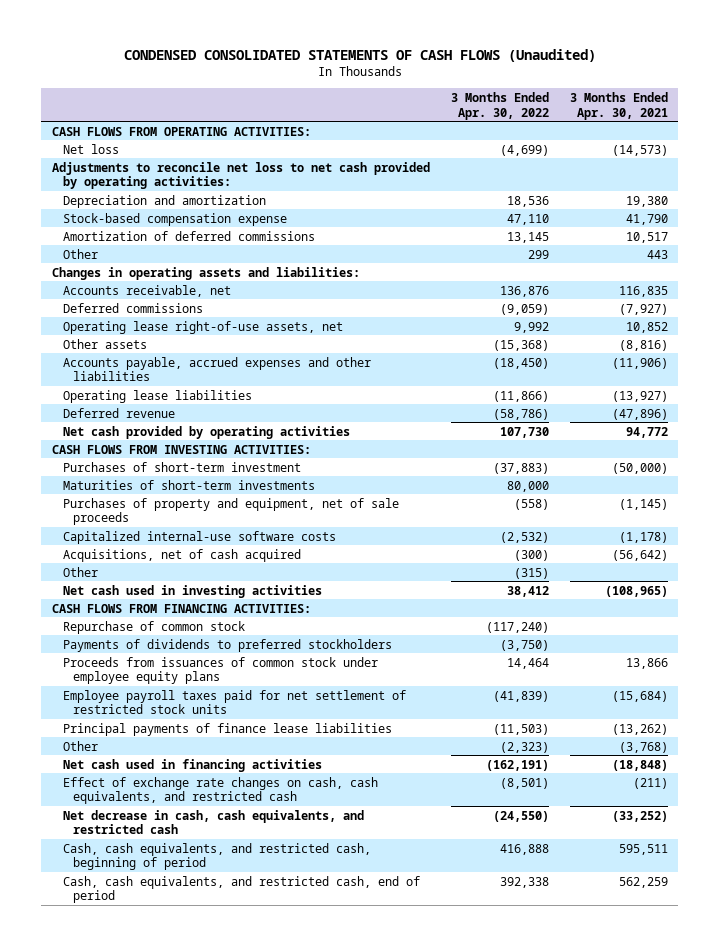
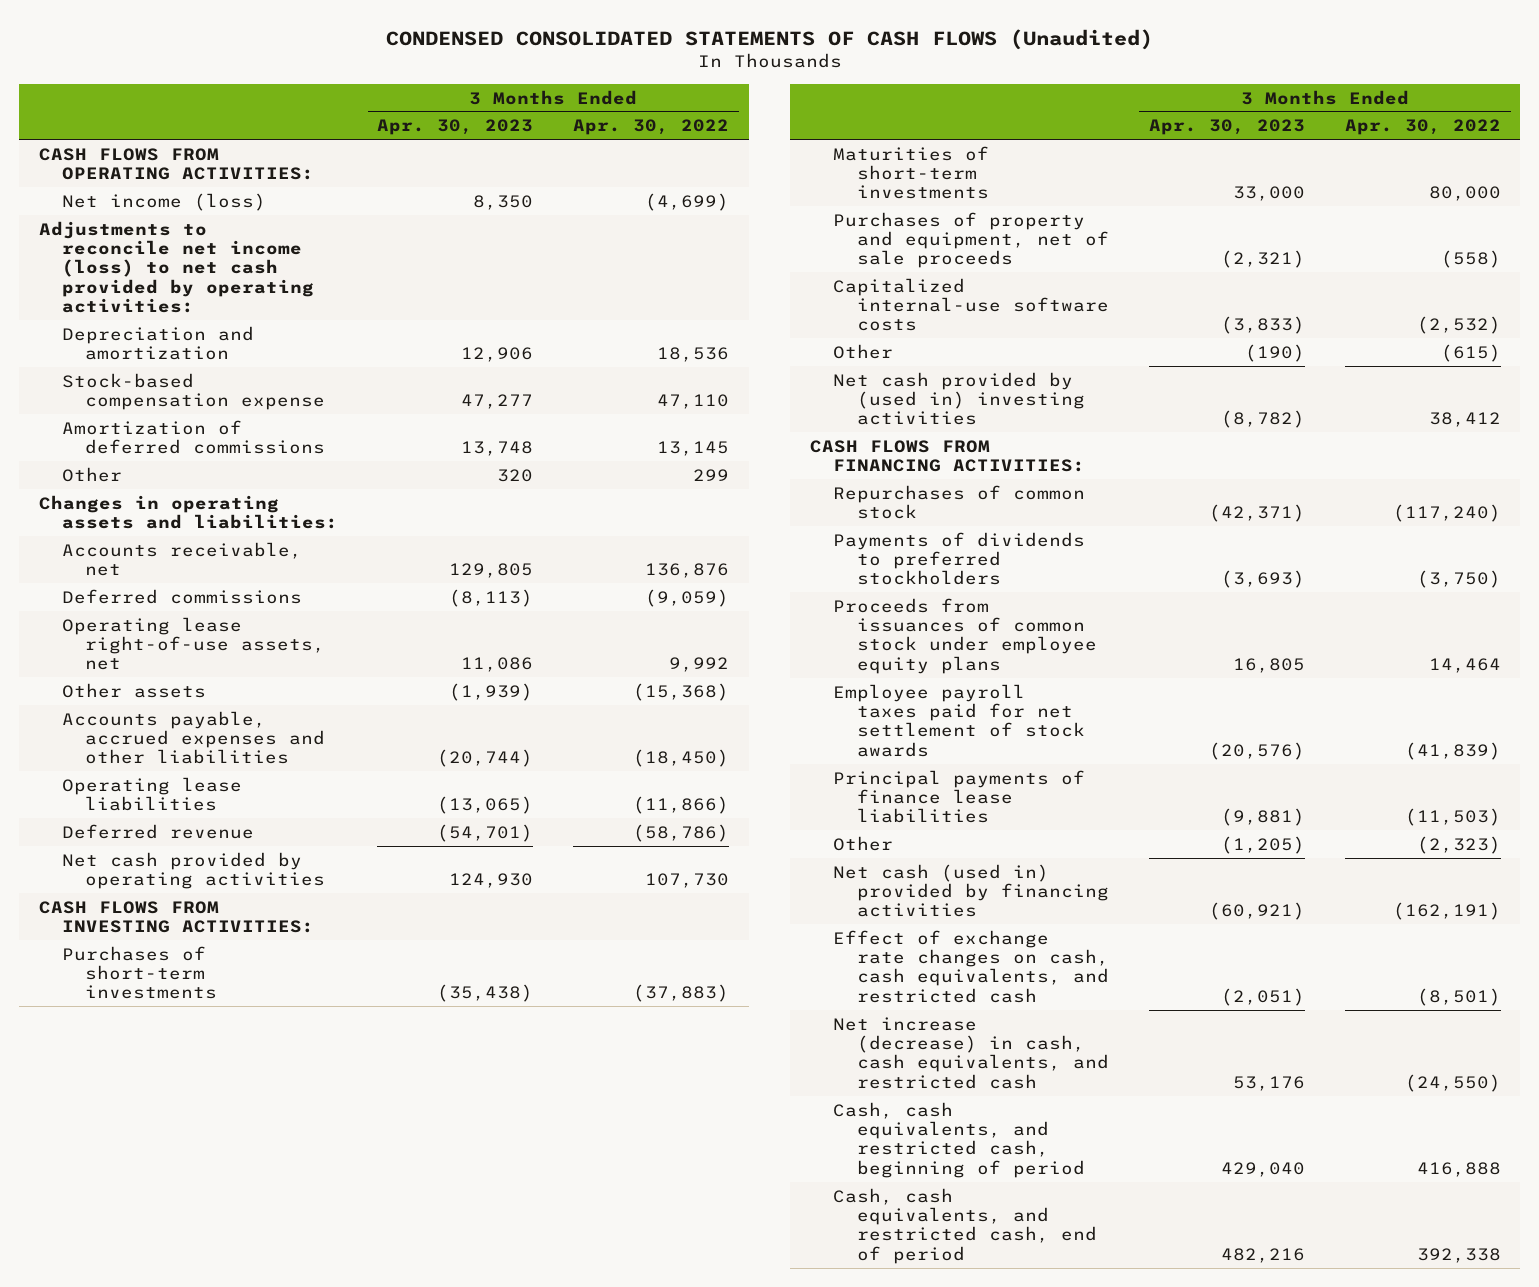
- | 3 Months Ended Apr. 30, 2022 | 3 Months Ended Apr. 30, 2021
+ | 3 Months Ended Apr. 30, 2023 | 3 Months Ended Apr. 30, 2022
- Net loss | (4,699) | (14,573)
- Adjustments to reconcile net loss to net cash provided by operating activities:
+ Net income (loss) | 8,350 | (4,699)
+ Adjustments to reconcile net income (loss) to net cash provided by operating activities:
- Purchases of short-term investment | (37,883) | (50,000)
+ Purchases of short-term investments | (35,438) | (37,883)
- Acquisitions, net of cash acquired | (300) | (56,642)
- Other | (315) |
- Net cash used in investing activities | 38,412 | (108,965)
+ Other | (190) | (615)
+ Net cash provided by (used in) investing activities | (8,782) | 38,412
- Repurchase of common stock | (117,240) |
+ Repurchases of common stock | (42,371) | (117,240)
- Employee payroll taxes paid for net settlement of restricted stock units | (41,839) | (15,684)
+ Employee payroll taxes paid for net settlement of stock awards | (20,576) | (41,839)
- Net cash used in financing activities | (162,191) | (18,848)
+ Net cash (used in) provided by financing activities | (60,921) | (162,191)
- Net decrease in cash, cash equivalents, and restricted cash | (24,550) | (33,252)
+ Net increase (decrease) in cash, cash equivalents, and restricted cash | 53,176 | (24,550)

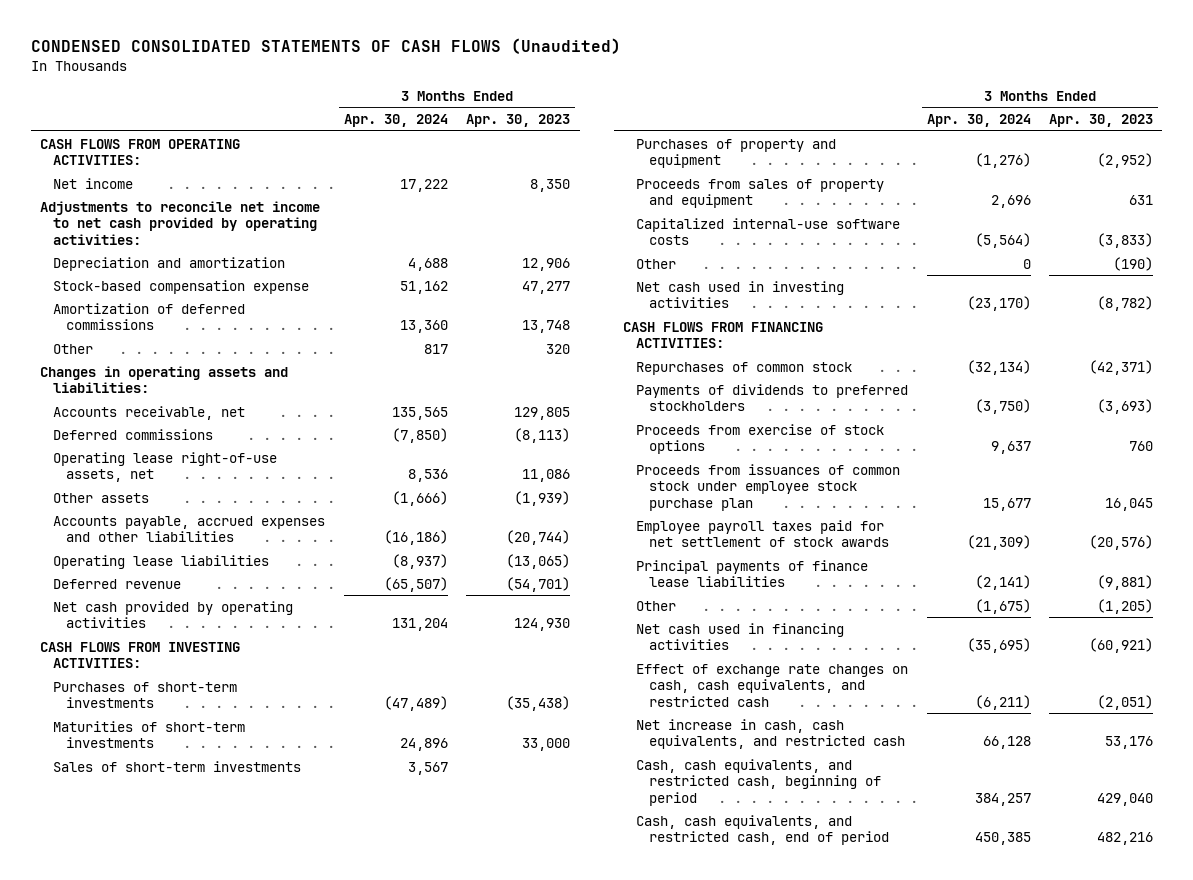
- | 3 Months Ended Apr. 30, 2023 | 3 Months Ended Apr. 30, 2022
+ | 3 Months Ended Apr. 30, 2024 | 3 Months Ended Apr. 30, 2023
- Net income (loss) | 8,350 | (4,699)
- Adjustments to reconcile net income (loss) to net cash provided by operating activities:
+ Net income | 17,222 | 8,350
+ Adjustments to reconcile net income to net cash provided by operating activities:
- Purchases of property and equipment, net of sale proceeds | (2,321) | (558)
+ Sales of short-term investments | 3,567 |
+ Purchases of property and equipment | (1,276) | (2,952)
+ Proceeds from sales of property and equipment | 2,696 | 631
- Net cash provided by (used in) investing activities | (8,782) | 38,412
+ Net cash used in investing activities | (23,170) | (8,782)
- Proceeds from issuances of common stock under employee equity plans | 16,805 | 14,464
+ Proceeds from exercise of stock options | 9,637 | 760
+ Proceeds from issuances of common stock under employee stock purchase plan | 15,677 | 16,045
- Net cash (used in) provided by financing activities | (60,921) | (162,191)
+ Net cash used in financing activities | (35,695) | (60,921)
- Net increase (decrease) in cash, cash equivalents, and restricted cash | 53,176 | (24,550)
+ Net increase in cash, cash equivalents, and restricted cash | 66,128 | 53,176

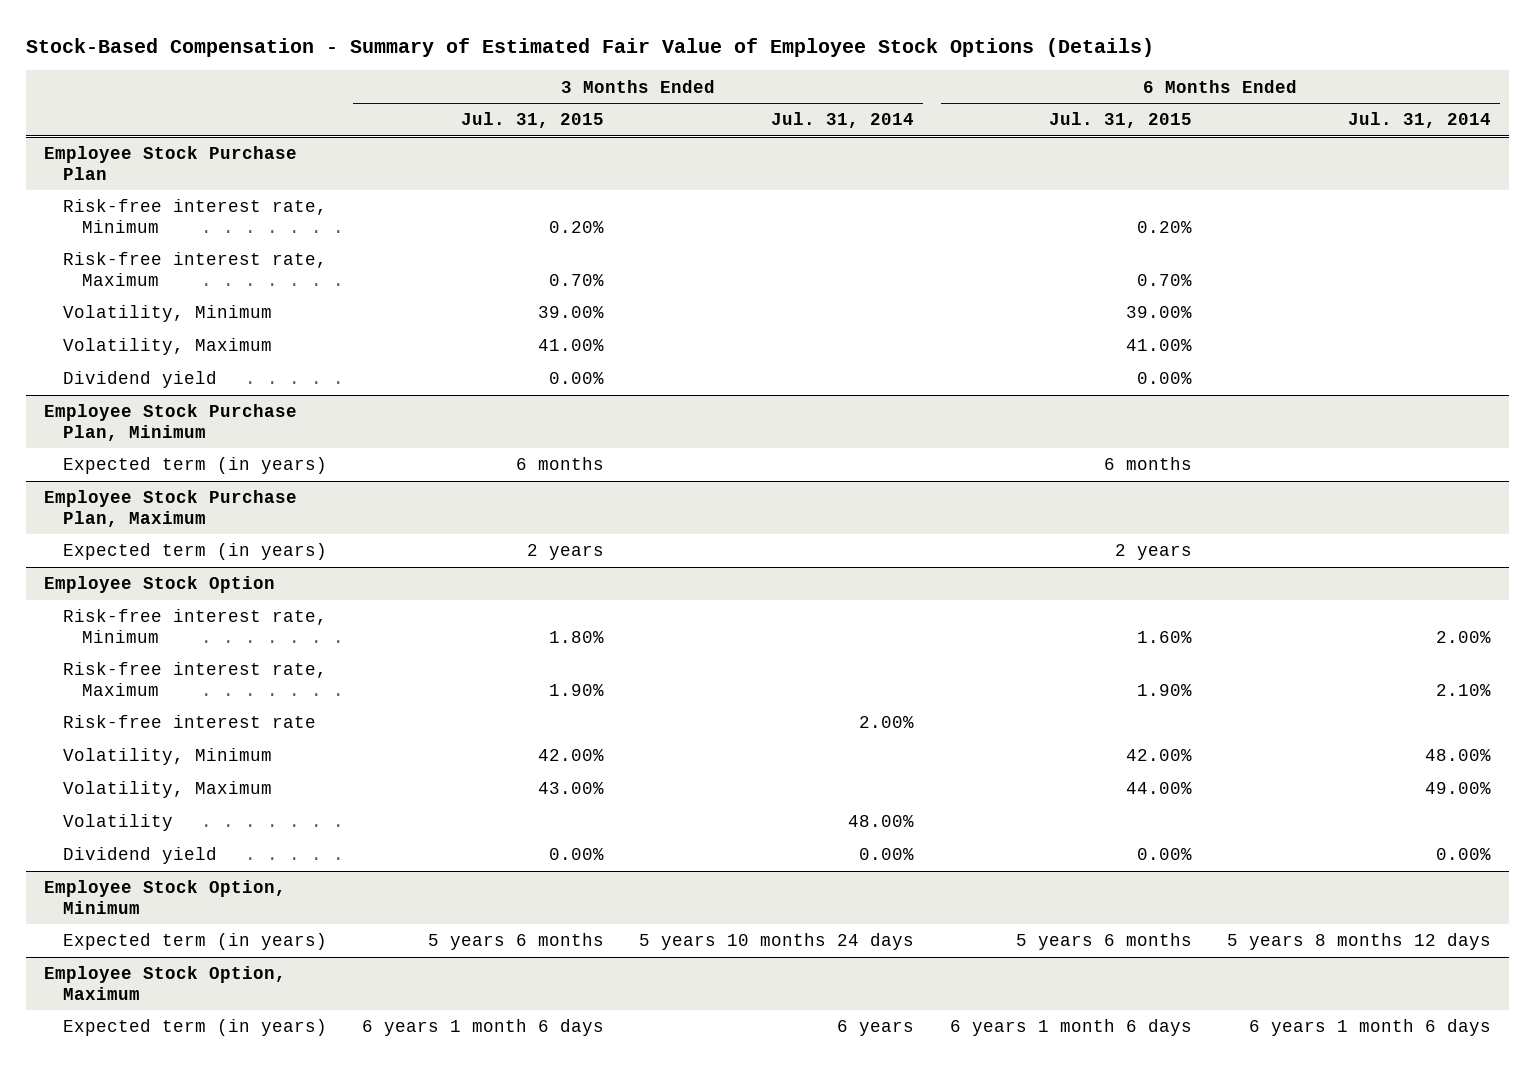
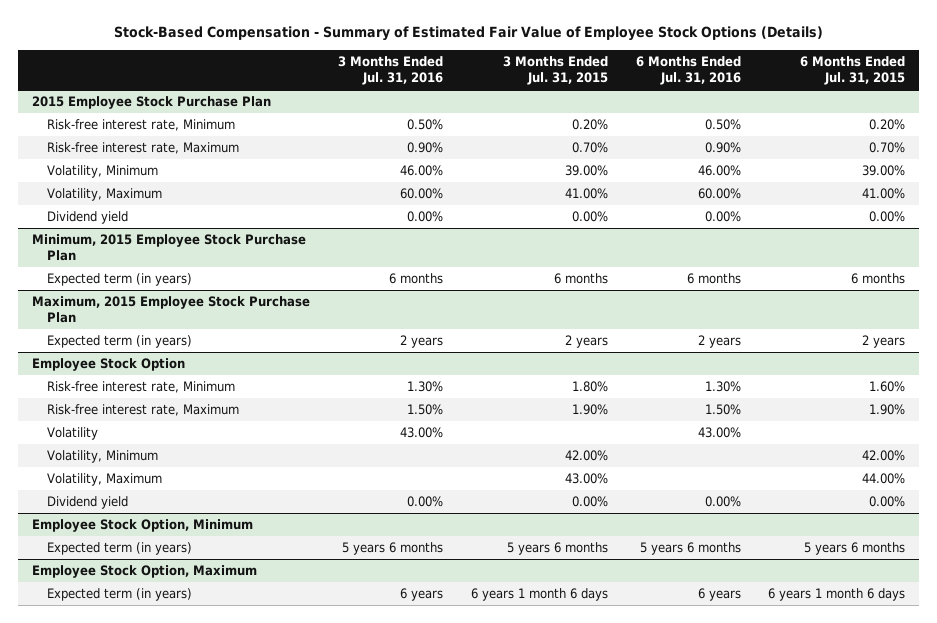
- | 3 Months Ended Jul. 31, 2015 | 3 Months Ended Jul. 31, 2014 | 6 Months Ended Jul. 31, 2015 | 6 Months Ended Jul. 31, 2014
+ | 3 Months Ended Jul. 31, 2016 | 3 Months Ended Jul. 31, 2015 | 6 Months Ended Jul. 31, 2016 | 6 Months Ended Jul. 31, 2015
- Employee Stock Purchase Plan
+ 2015 Employee Stock Purchase Plan
- Employee Stock Purchase Plan, Minimum
+ Minimum, 2015 Employee Stock Purchase Plan
- Employee Stock Purchase Plan, Maximum
+ Maximum, 2015 Employee Stock Purchase Plan
@ Employee Stock Option
- Risk-free interest rate | | 2.00% | |
moved up: Volatility | 43.00% | | 43.00% |

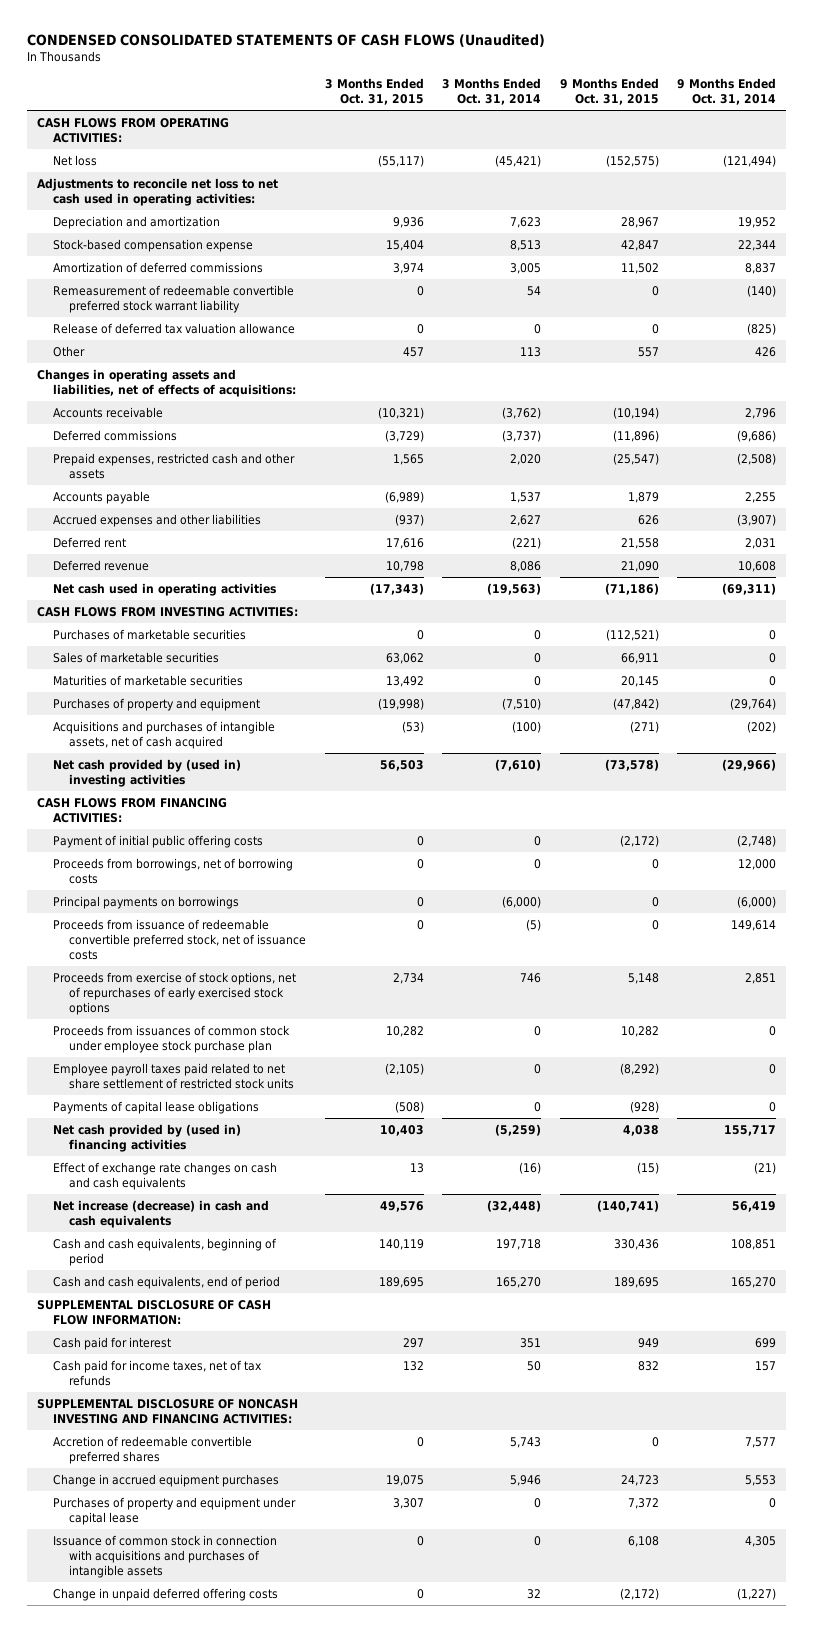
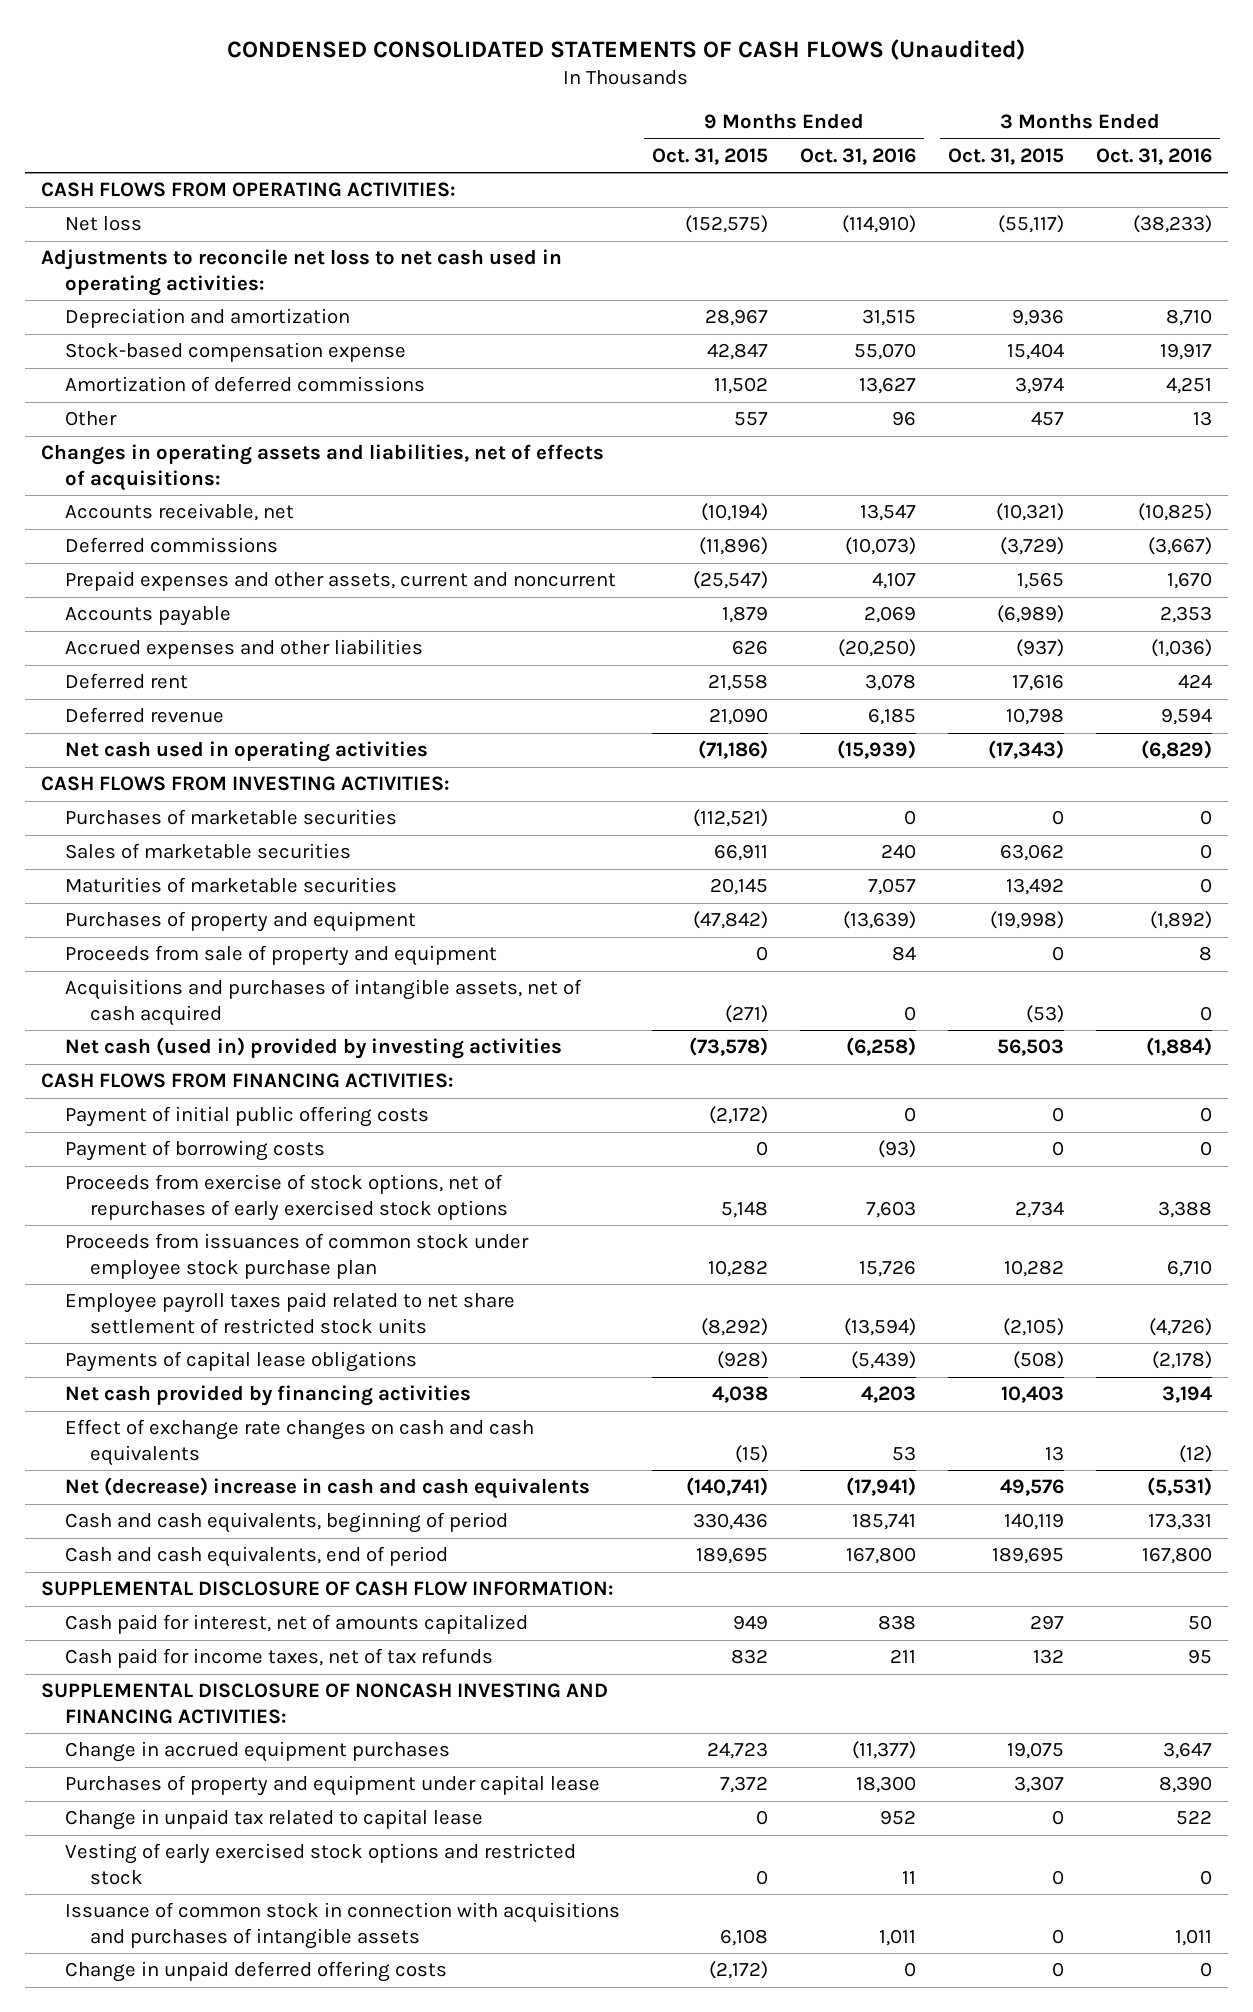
- | 3 Months Ended Oct. 31, 2015 | 3 Months Ended Oct. 31, 2014 | 9 Months Ended Oct. 31, 2015 | 9 Months Ended Oct. 31, 2014
+ | 9 Months Ended Oct. 31, 2015 | 9 Months Ended Oct. 31, 2016 | 3 Months Ended Oct. 31, 2015 | 3 Months Ended Oct. 31, 2016
- Remeasurement of redeemable convertible preferred stock warrant liability | 0 | 54 | 0 | (140)
- Release of deferred tax valuation allowance | 0 | 0 | 0 | (825)
- Accounts receivable | (10,321) | (3,762) | (10,194) | 2,796
+ Accounts receivable, net | (10,194) | 13,547 | (10,321) | (10,825)
- Prepaid expenses, restricted cash and other assets | 1,565 | 2,020 | (25,547) | (2,508)
+ Prepaid expenses and other assets, current and noncurrent | (25,547) | 4,107 | 1,565 | 1,670
+ Proceeds from sale of property and equipment | 0 | 84 | 0 | 8
- Net cash provided by (used in) investing activities | 56,503 | (7,610) | (73,578) | (29,966)
+ Net cash (used in) provided by investing activities | (73,578) | (6,258) | 56,503 | (1,884)
- Proceeds from borrowings, net of borrowing costs | 0 | 0 | 0 | 12,000
- Principal payments on borrowings | 0 | (6,000) | 0 | (6,000)
- Proceeds from issuance of redeemable convertible preferred stock, net of issuance costs | 0 | (5) | 0 | 149,614
+ Payment of borrowing costs | 0 | (93) | 0 | 0
- Net cash provided by (used in) financing activities | 10,403 | (5,259) | 4,038 | 155,717
+ Net cash provided by financing activities | 4,038 | 4,203 | 10,403 | 3,194
- Net increase (decrease) in cash and cash equivalents | 49,576 | (32,448) | (140,741) | 56,419
+ Net (decrease) increase in cash and cash equivalents | (140,741) | (17,941) | 49,576 | (5,531)
- Cash paid for interest | 297 | 351 | 949 | 699
+ Cash paid for interest, net of amounts capitalized | 949 | 838 | 297 | 50
- Accretion of redeemable convertible preferred shares | 0 | 5,743 | 0 | 7,577
+ Change in unpaid tax related to capital lease | 0 | 952 | 0 | 522
+ Vesting of early exercised stock options and restricted stock | 0 | 11 | 0 | 0

